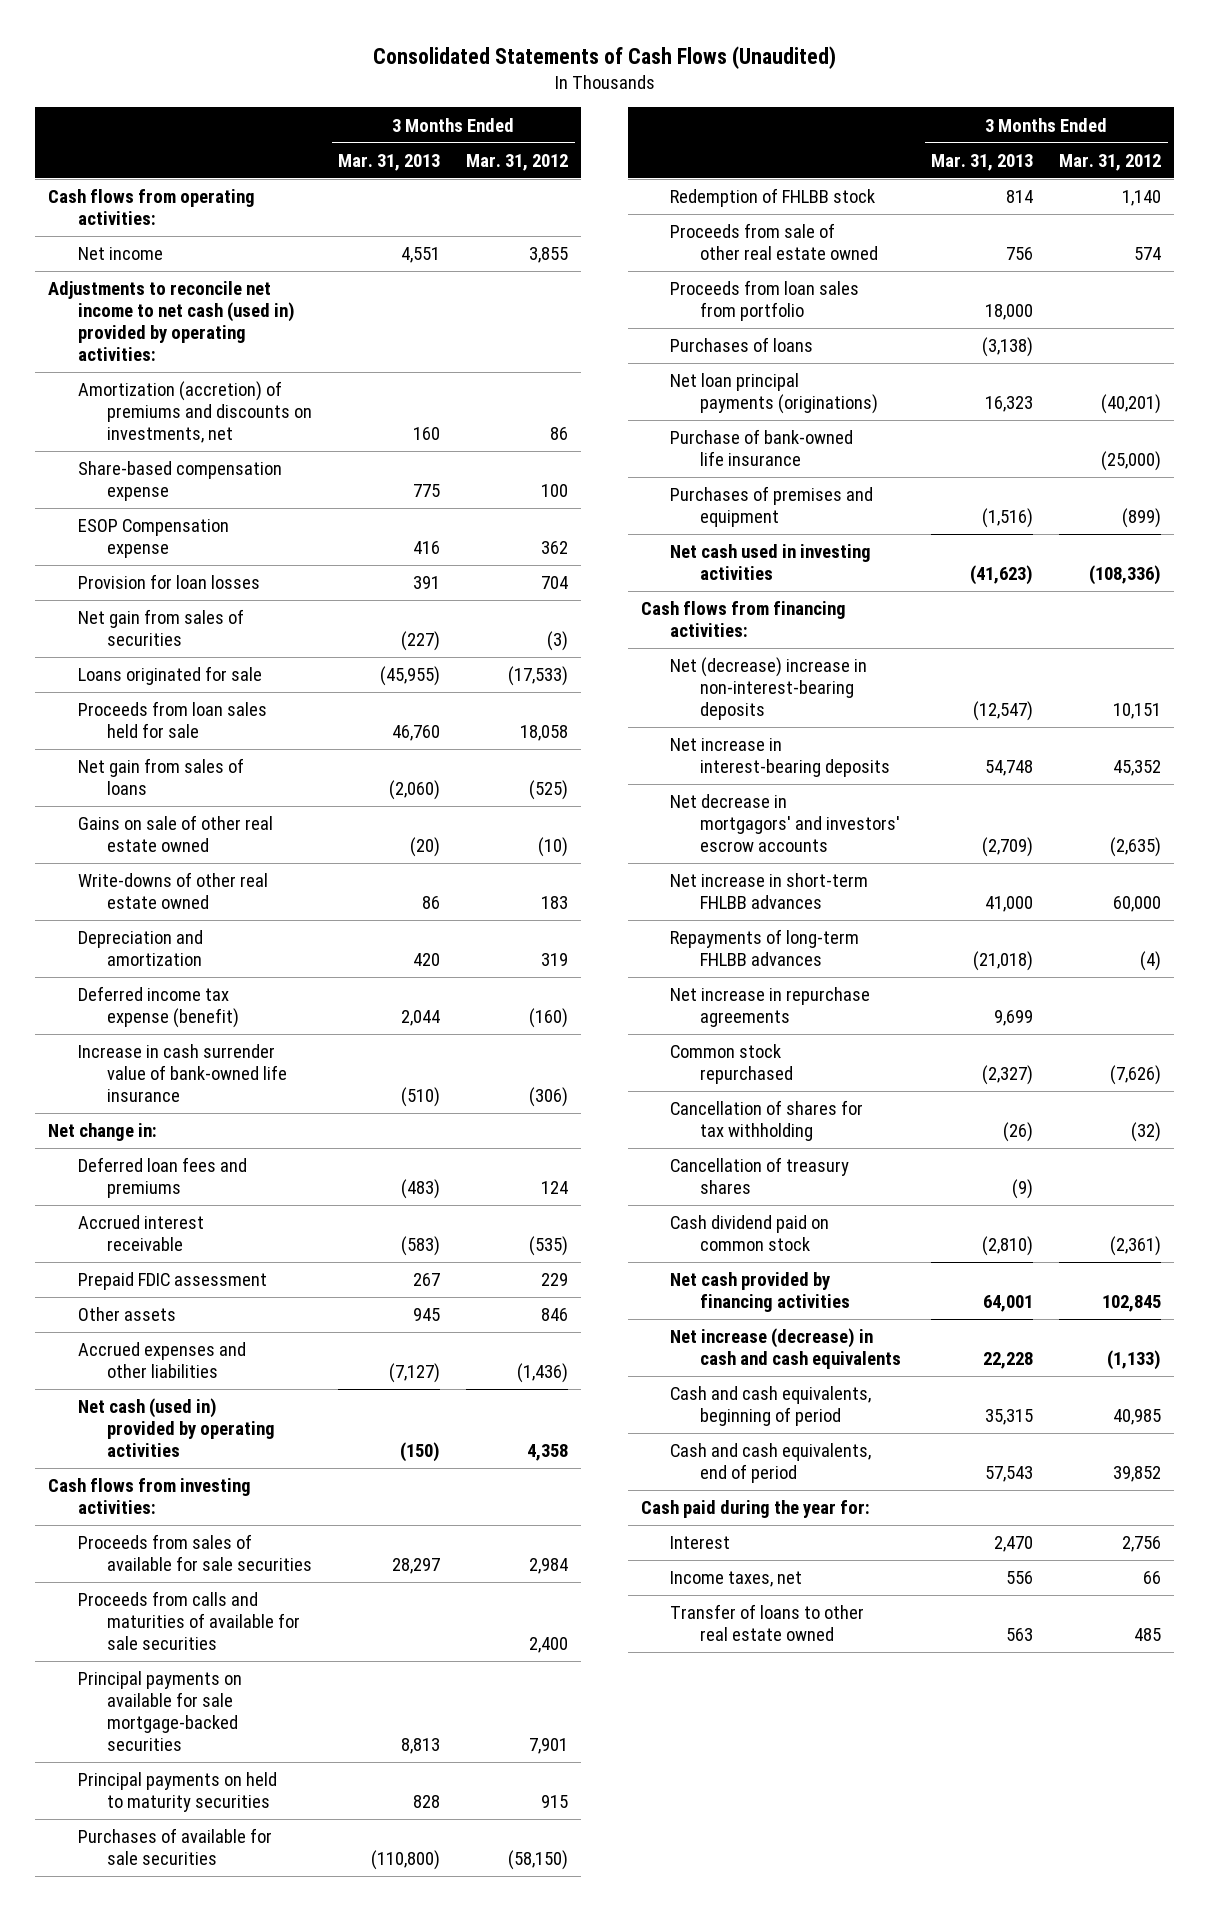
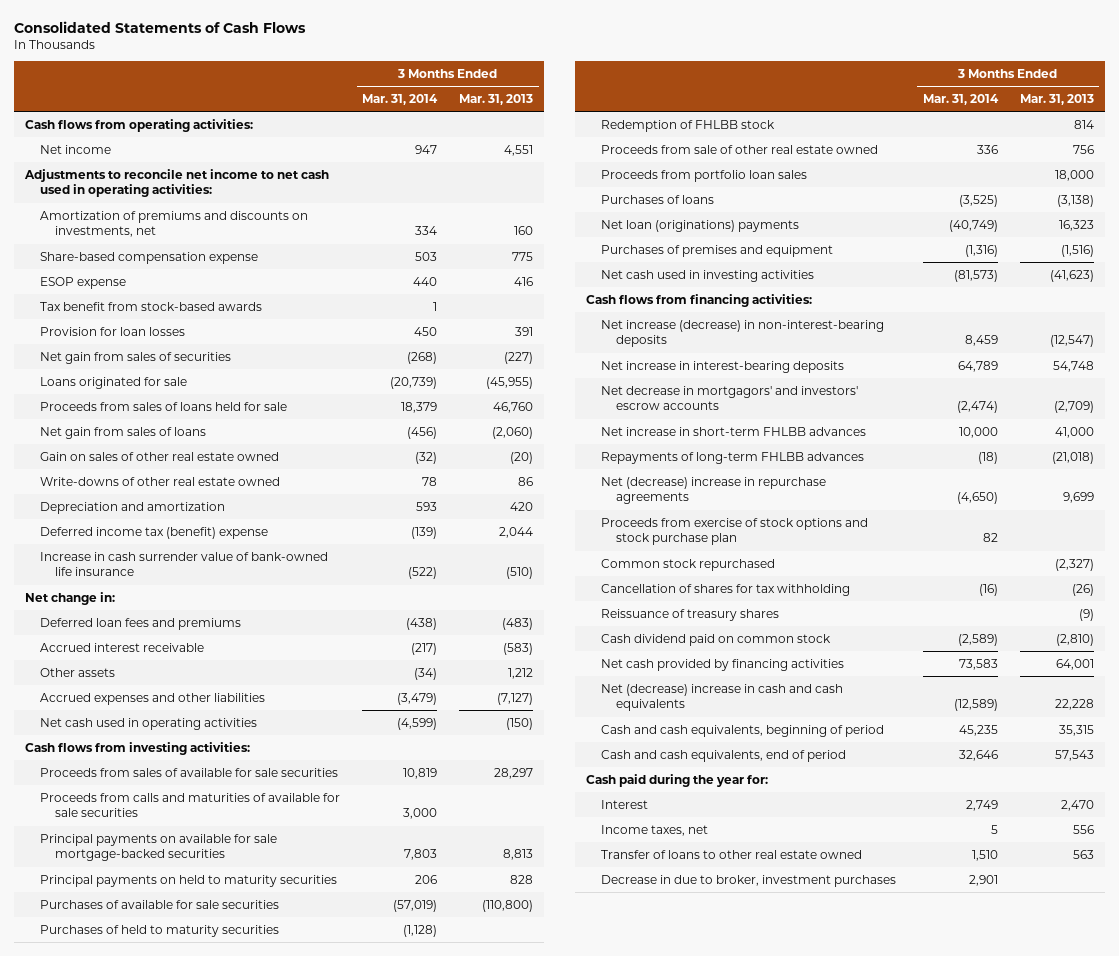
- Consolidated Statements of Cash Flows (Unaudited)
+ Consolidated Statements of Cash Flows
- | 3 Months Ended Mar. 31, 2013 | 3 Months Ended Mar. 31, 2012
+ | 3 Months Ended Mar. 31, 2014 | 3 Months Ended Mar. 31, 2013
- Adjustments to reconcile net income to net cash (used in) provided by operating activities:
- Amortization (accretion) of premiums and discounts on investments, net | 160 | 86
+ Adjustments to reconcile net income to net cash used in operating activities:
+ Amortization of premiums and discounts on investments, net | 334 | 160
- ESOP Compensation expense | 416 | 362
+ ESOP expense | 440 | 416
+ Tax benefit from stock-based awards | 1 |
- Proceeds from loan sales held for sale | 46,760 | 18,058
+ Proceeds from sales of loans held for sale | 18,379 | 46,760
- Gains on sale of other real estate owned | (20) | (10)
+ Gain on sales of other real estate owned | (32) | (20)
- Deferred income tax expense (benefit) | 2,044 | (160)
+ Deferred income tax (benefit) expense | (139) | 2,044
- Prepaid FDIC assessment | 267 | 229
- Other assets | 945 | 846
+ Other assets | (34) | 1,212
- Net cash (used in) provided by operating activities | (150) | 4,358
+ Net cash used in operating activities | (4,599) | (150)
+ Purchases of held to maturity securities | (1,128) |
- Proceeds from loan sales from portfolio | 18,000 |
+ Proceeds from portfolio loan sales | | 18,000
- Net loan principal payments (originations) | 16,323 | (40,201)
- Purchase of bank-owned life insurance | | (25,000)
+ Net loan (originations) payments | (40,749) | 16,323
- Net (decrease) increase in non-interest-bearing deposits | (12,547) | 10,151
+ Net increase (decrease) in non-interest-bearing deposits | 8,459 | (12,547)
- Net increase in repurchase agreements | 9,699 |
+ Net (decrease) increase in repurchase agreements | (4,650) | 9,699
+ Proceeds from exercise of stock options and stock purchase plan | 82 |
- Cancellation of treasury shares | (9) |
+ Reissuance of treasury shares | | (9)
- Net increase (decrease) in cash and cash equivalents | 22,228 | (1,133)
+ Net (decrease) increase in cash and cash equivalents | (12,589) | 22,228
+ Decrease in due to broker, investment purchases | 2,901 |

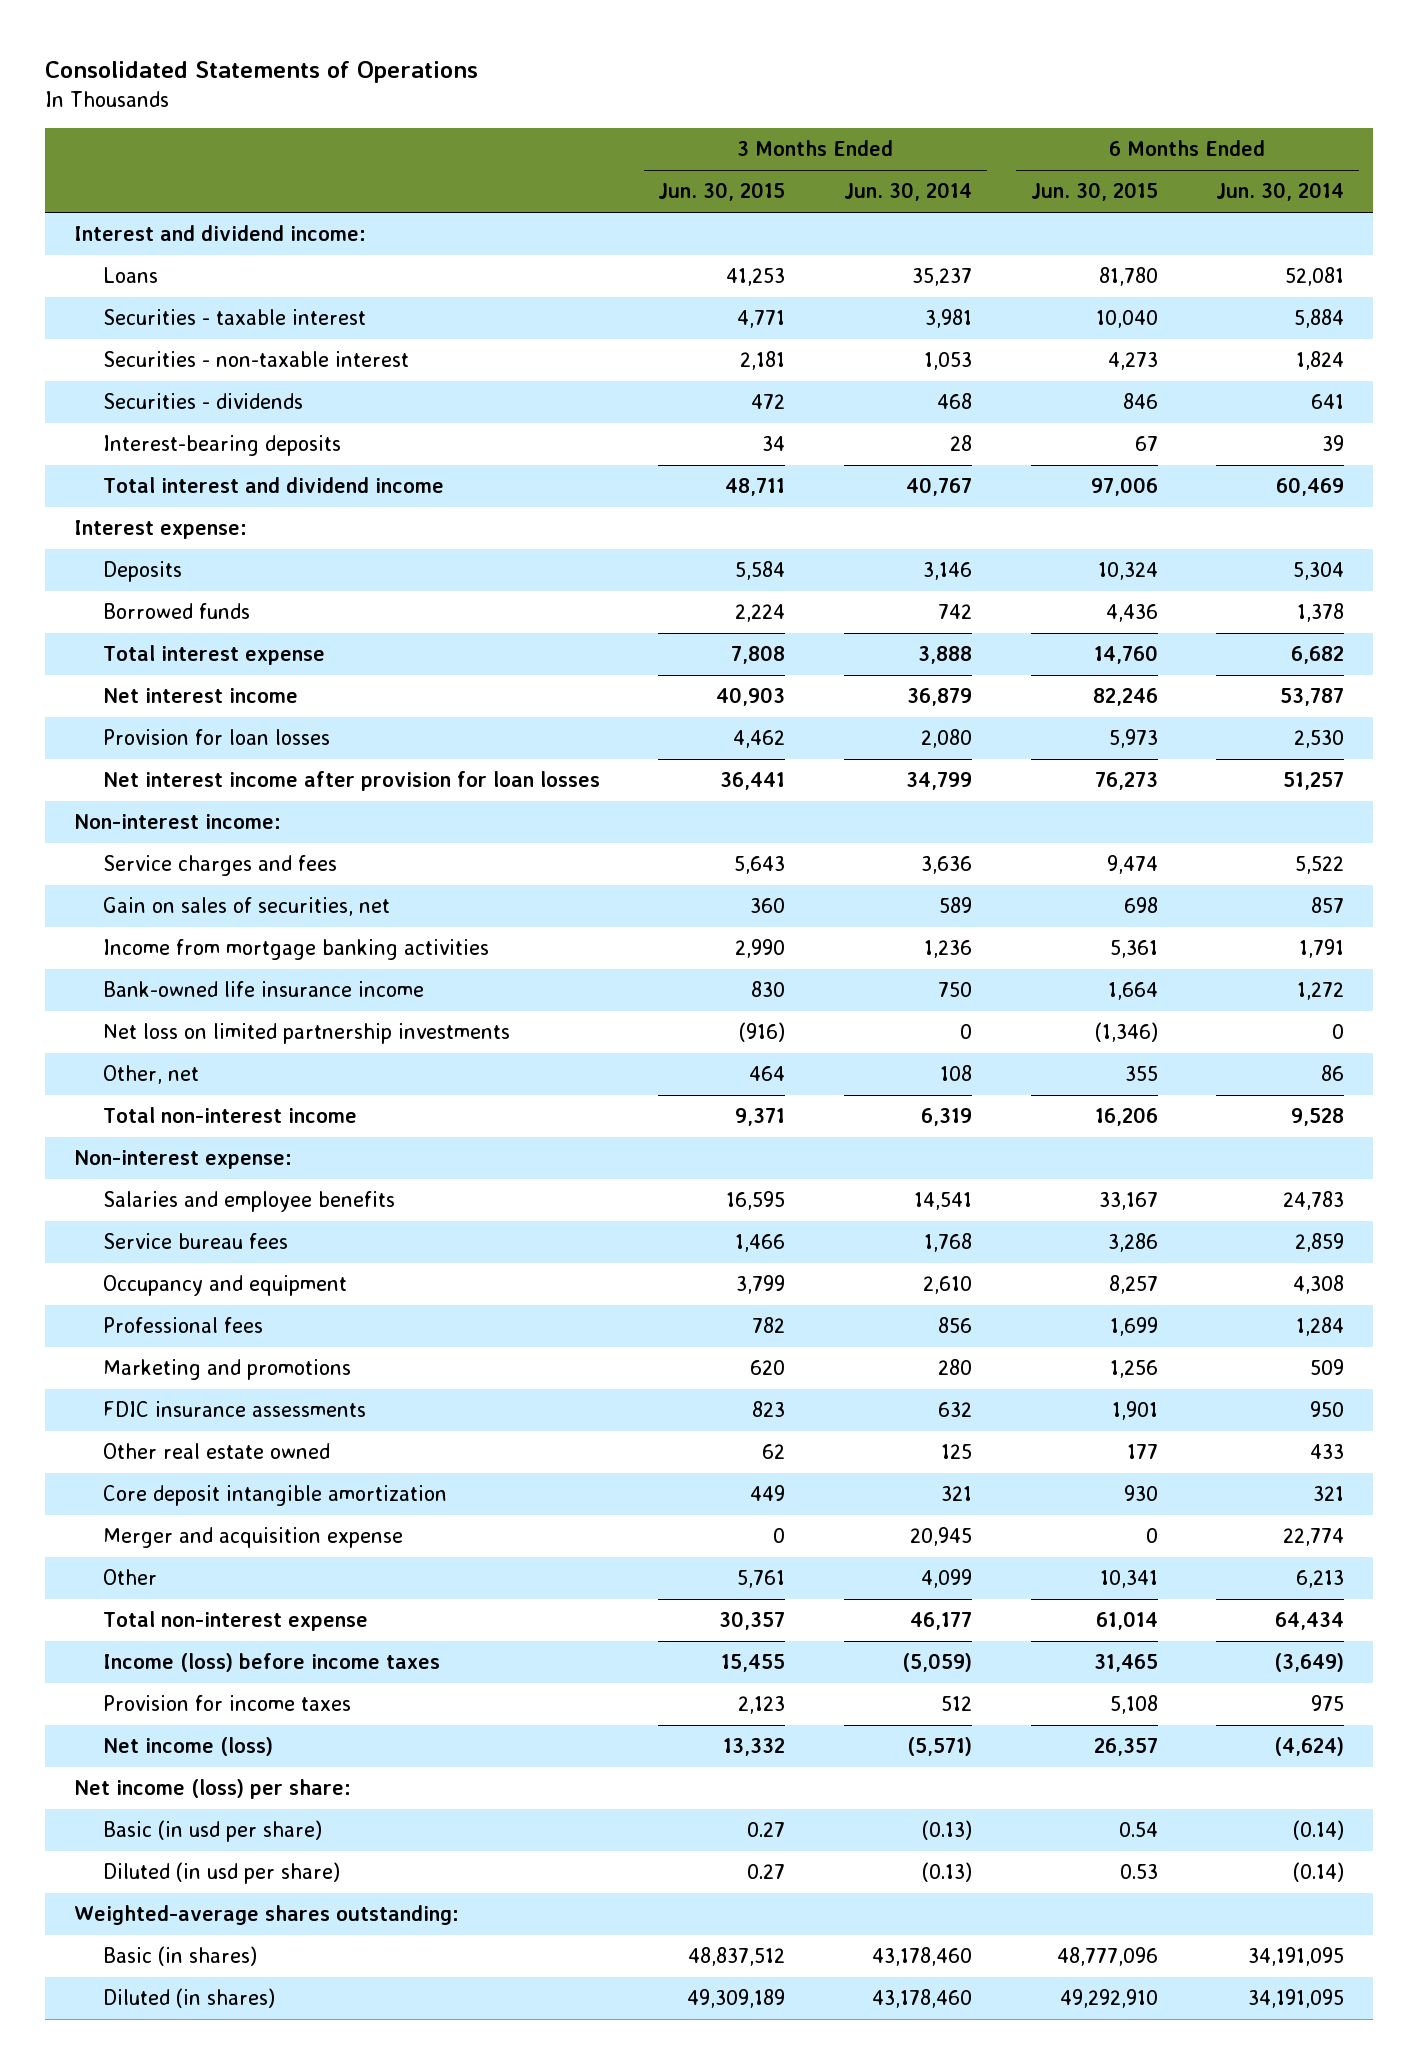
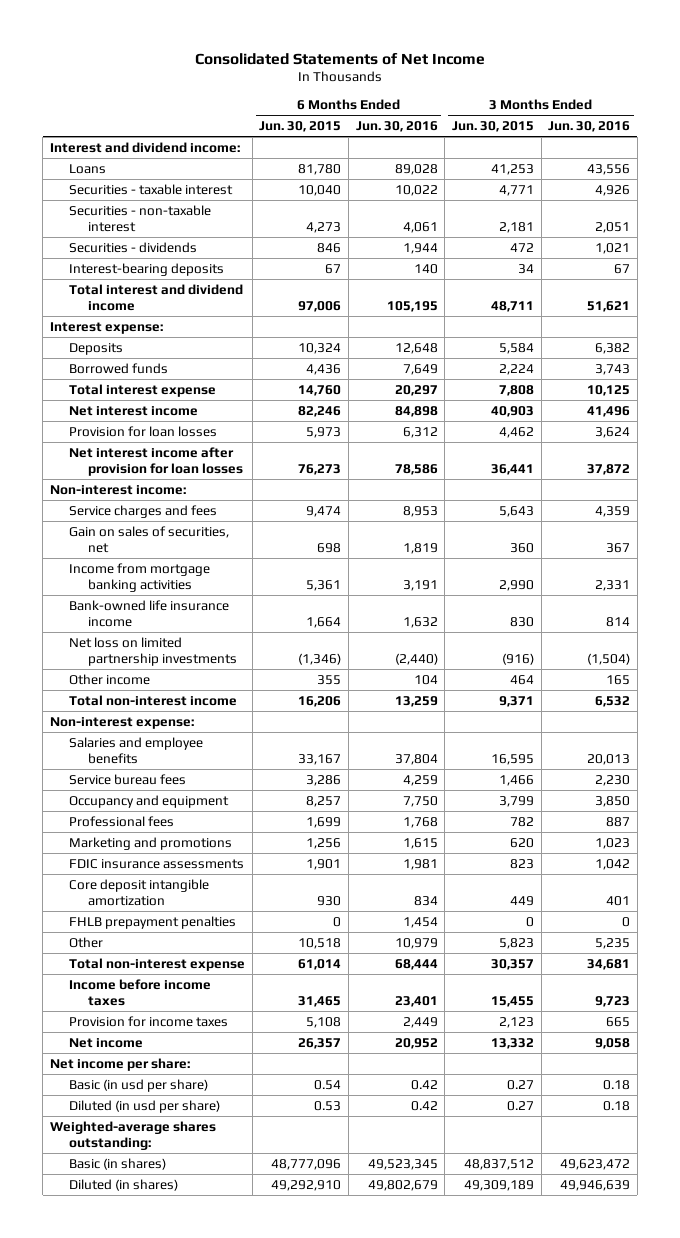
- Consolidated Statements of Operations
+ Consolidated Statements of Net Income
- | 3 Months Ended Jun. 30, 2015 | 3 Months Ended Jun. 30, 2014 | 6 Months Ended Jun. 30, 2015 | 6 Months Ended Jun. 30, 2014
+ | 6 Months Ended Jun. 30, 2015 | 6 Months Ended Jun. 30, 2016 | 3 Months Ended Jun. 30, 2015 | 3 Months Ended Jun. 30, 2016
- Other, net | 464 | 108 | 355 | 86
+ Other income | 355 | 104 | 464 | 165
- Other real estate owned | 62 | 125 | 177 | 433
- Merger and acquisition expense | 0 | 20,945 | 0 | 22,774
- Other | 5,761 | 4,099 | 10,341 | 6,213
+ FHLB prepayment penalties | 0 | 1,454 | 0 | 0
+ Other | 10,518 | 10,979 | 5,823 | 5,235
- Income (loss) before income taxes | 15,455 | (5,059) | 31,465 | (3,649)
+ Income before income taxes | 31,465 | 23,401 | 15,455 | 9,723
- Net income (loss) | 13,332 | (5,571) | 26,357 | (4,624)
- Net income (loss) per share:
+ Net income | 26,357 | 20,952 | 13,332 | 9,058
+ Net income per share:

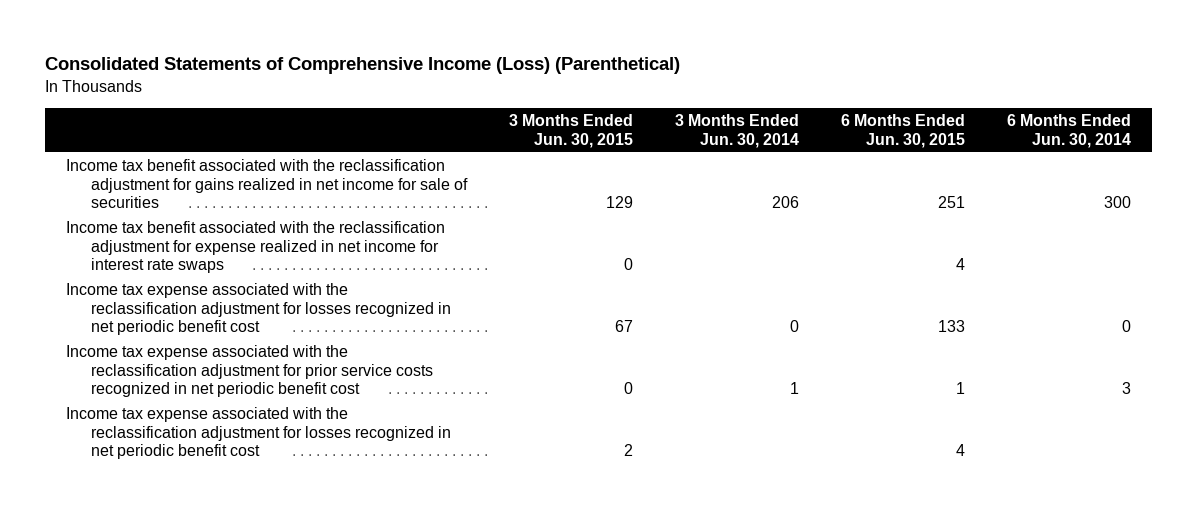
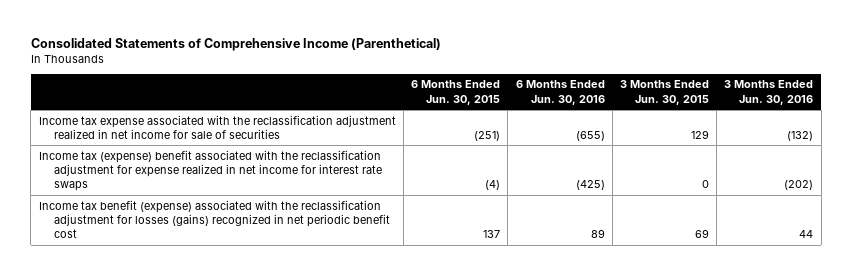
- Consolidated Statements of Comprehensive Income (Loss) (Parenthetical)
+ Consolidated Statements of Comprehensive Income (Parenthetical)
- | 3 Months Ended Jun. 30, 2015 | 3 Months Ended Jun. 30, 2014 | 6 Months Ended Jun. 30, 2015 | 6 Months Ended Jun. 30, 2014
+ | 6 Months Ended Jun. 30, 2015 | 6 Months Ended Jun. 30, 2016 | 3 Months Ended Jun. 30, 2015 | 3 Months Ended Jun. 30, 2016
- Income tax benefit associated with the reclassification adjustment for gains realized in net income for sale of securities | 129 | 206 | 251 | 300
- Income tax benefit associated with the reclassification adjustment for expense realized in net income for interest rate swaps | 0 | | 4 |
- Income tax expense associated with the reclassification adjustment for losses recognized in net periodic benefit cost | 67 | 0 | 133 | 0
- Income tax expense associated with the reclassification adjustment for prior service costs recognized in net periodic benefit cost | 0 | 1 | 1 | 3
- Income tax expense associated with the reclassification adjustment for losses recognized in net periodic benefit cost | 2 | | 4 |
+ Income tax expense associated with the reclassification adjustment realized in net income for sale of securities | (251) | (655) | 129 | (132)
+ Income tax (expense) benefit associated with the reclassification adjustment for expense realized in net income for interest rate swaps | (4) | (425) | 0 | (202)
+ Income tax benefit (expense) associated with the reclassification adjustment for losses (gains) recognized in net periodic benefit cost | 137 | 89 | 69 | 44

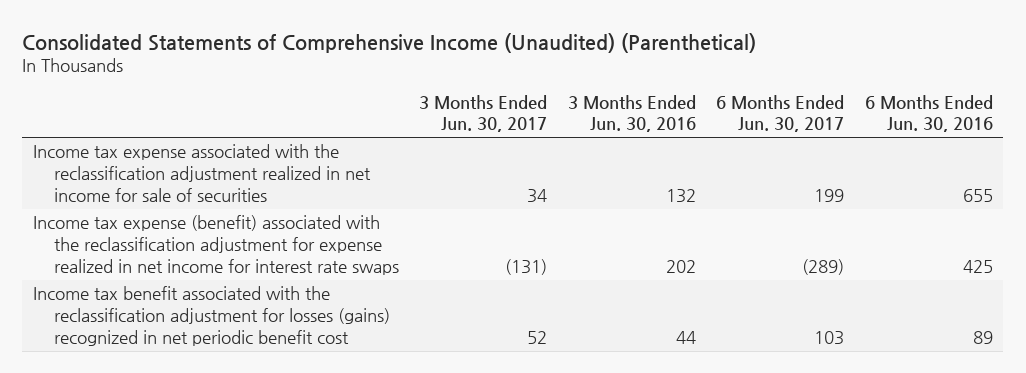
- Consolidated Statements of Comprehensive Income (Parenthetical)
+ Consolidated Statements of Comprehensive Income (Unaudited) (Parenthetical)
- | 6 Months Ended Jun. 30, 2015 | 6 Months Ended Jun. 30, 2016 | 3 Months Ended Jun. 30, 2015 | 3 Months Ended Jun. 30, 2016
+ | 3 Months Ended Jun. 30, 2017 | 3 Months Ended Jun. 30, 2016 | 6 Months Ended Jun. 30, 2017 | 6 Months Ended Jun. 30, 2016
- Income tax expense associated with the reclassification adjustment realized in net income for sale of securities | (251) | (655) | 129 | (132)
- Income tax (expense) benefit associated with the reclassification adjustment for expense realized in net income for interest rate swaps | (4) | (425) | 0 | (202)
- Income tax benefit (expense) associated with the reclassification adjustment for losses (gains) recognized in net periodic benefit cost | 137 | 89 | 69 | 44
+ Income tax expense associated with the reclassification adjustment realized in net income for sale of securities | 34 | 132 | 199 | 655
+ Income tax expense (benefit) associated with the reclassification adjustment for expense realized in net income for interest rate swaps | (131) | 202 | (289) | 425
+ Income tax benefit associated with the reclassification adjustment for losses (gains) recognized in net periodic benefit cost | 52 | 44 | 103 | 89

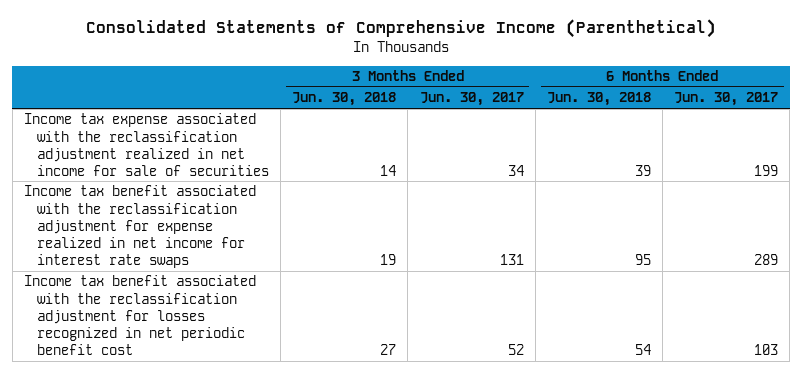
- Consolidated Statements of Comprehensive Income (Unaudited) (Parenthetical)
+ Consolidated Statements of Comprehensive Income (Parenthetical)
- | 3 Months Ended Jun. 30, 2017 | 3 Months Ended Jun. 30, 2016 | 6 Months Ended Jun. 30, 2017 | 6 Months Ended Jun. 30, 2016
+ | 3 Months Ended Jun. 30, 2018 | 3 Months Ended Jun. 30, 2017 | 6 Months Ended Jun. 30, 2018 | 6 Months Ended Jun. 30, 2017
- Income tax expense (benefit) associated with the reclassification adjustment for expense realized in net income for interest rate swaps | (131) | 202 | (289) | 425
- Income tax benefit associated with the reclassification adjustment for losses (gains) recognized in net periodic benefit cost | 52 | 44 | 103 | 89
+ Income tax benefit associated with the reclassification adjustment for expense realized in net income for interest rate swaps | 19 | 131 | 95 | 289
+ Income tax benefit associated with the reclassification adjustment for losses recognized in net periodic benefit cost | 27 | 52 | 54 | 103

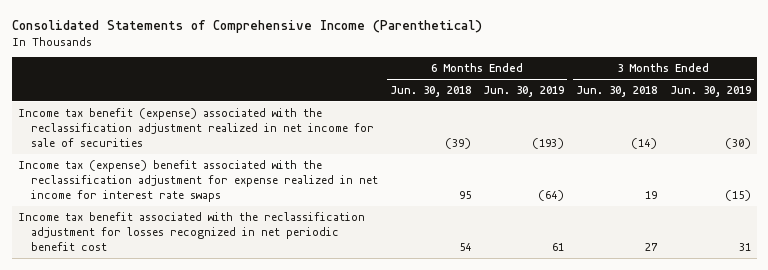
- | 3 Months Ended Jun. 30, 2018 | 3 Months Ended Jun. 30, 2017 | 6 Months Ended Jun. 30, 2018 | 6 Months Ended Jun. 30, 2017
+ | 6 Months Ended Jun. 30, 2018 | 6 Months Ended Jun. 30, 2019 | 3 Months Ended Jun. 30, 2018 | 3 Months Ended Jun. 30, 2019
- Income tax expense associated with the reclassification adjustment realized in net income for sale of securities | 14 | 34 | 39 | 199
- Income tax benefit associated with the reclassification adjustment for expense realized in net income for interest rate swaps | 19 | 131 | 95 | 289
+ Income tax benefit (expense) associated with the reclassification adjustment realized in net income for sale of securities | (39) | (193) | (14) | (30)
+ Income tax (expense) benefit associated with the reclassification adjustment for expense realized in net income for interest rate swaps | 95 | (64) | 19 | (15)

